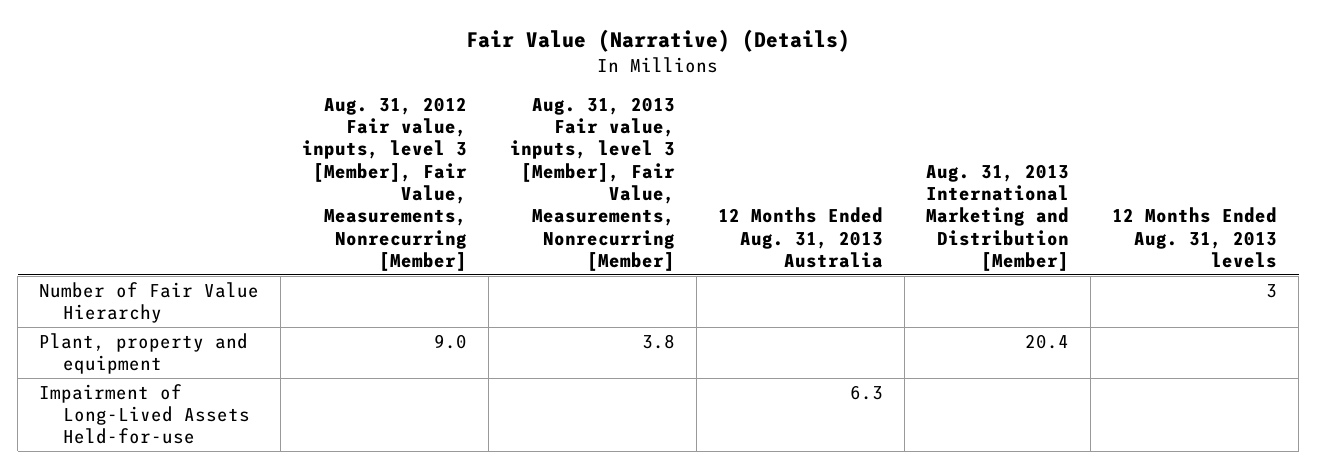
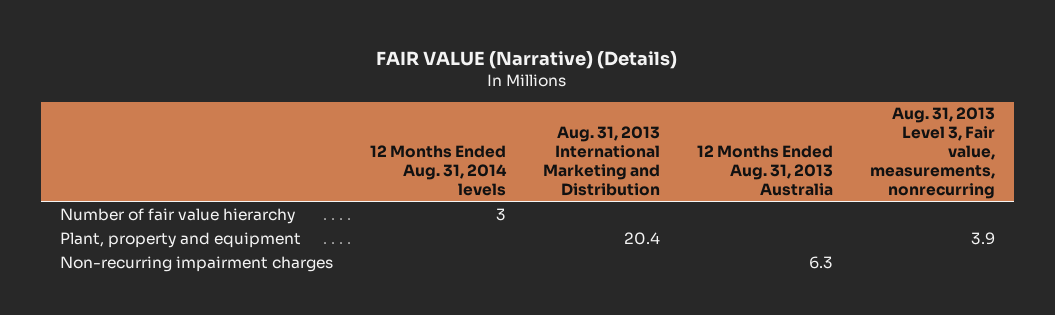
- Fair Value (Narrative) (Details)
+ FAIR VALUE (Narrative) (Details)
- | Aug. 31, 2012 Fair value, inputs, level 3 [Member], Fair Value, Measurements, Nonrecurring [Member] | Aug. 31, 2013 Fair value, inputs, level 3 [Member], Fair Value, Measurements, Nonrecurring [Member] | 12 Months Ended Aug. 31, 2013 Australia | Aug. 31, 2013 International Marketing and Distribution [Member] | 12 Months Ended Aug. 31, 2013 levels
+ | 12 Months Ended Aug. 31, 2014 levels | Aug. 31, 2013 International Marketing and Distribution | 12 Months Ended Aug. 31, 2013 Australia | Aug. 31, 2013 Level 3, Fair value, measurements, nonrecurring
- Number of Fair Value Hierarchy | | | | | 3
+ Number of fair value hierarchy | 3 | | |
- Impairment of Long-Lived Assets Held-for-use | | | 6.3 | |
+ Non-recurring impairment charges | | | 6.3 |

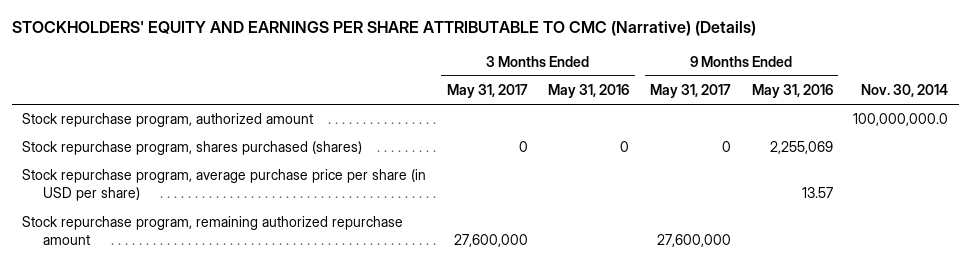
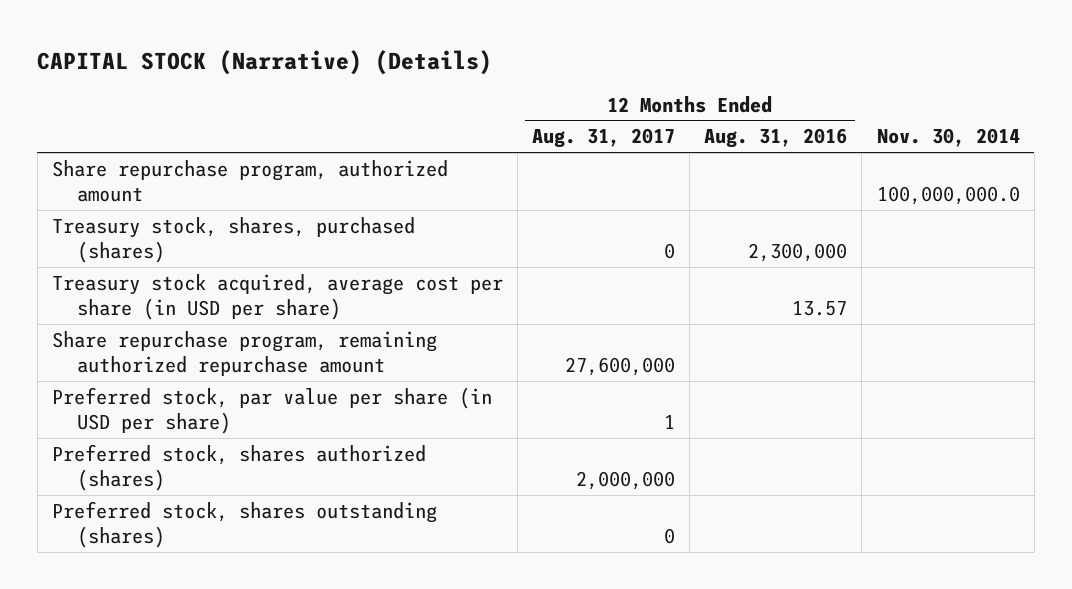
- STOCKHOLDERS' EQUITY AND EARNINGS PER SHARE ATTRIBUTABLE TO CMC (Narrative) (Details)
+ CAPITAL STOCK (Narrative) (Details)
- | 3 Months Ended May 31, 2017 | 3 Months Ended May 31, 2016 | 9 Months Ended May 31, 2017 | 9 Months Ended May 31, 2016 | Nov. 30, 2014
+ | 12 Months Ended Aug. 31, 2017 | 12 Months Ended Aug. 31, 2016 | Nov. 30, 2014
- Stock repurchase program, authorized amount | | | | | 100,000,000.0
- Stock repurchase program, shares purchased (shares) | 0 | 0 | 0 | 2,255,069 |
- Stock repurchase program, average purchase price per share (in USD per share) | | | | 13.57 |
- Stock repurchase program, remaining authorized repurchase amount | 27,600,000 | | 27,600,000 | |
+ Share repurchase program, authorized amount | | | 100,000,000.0
+ Treasury stock, shares, purchased (shares) | 0 | 2,300,000 |
+ Treasury stock acquired, average cost per share (in USD per share) | | 13.57 |
+ Share repurchase program, remaining authorized repurchase amount | 27,600,000 | |
+ Preferred stock, par value per share (in USD per share) | 1 | |
+ Preferred stock, shares authorized (shares) | 2,000,000 | |
+ Preferred stock, shares outstanding (shares) | 0 | |

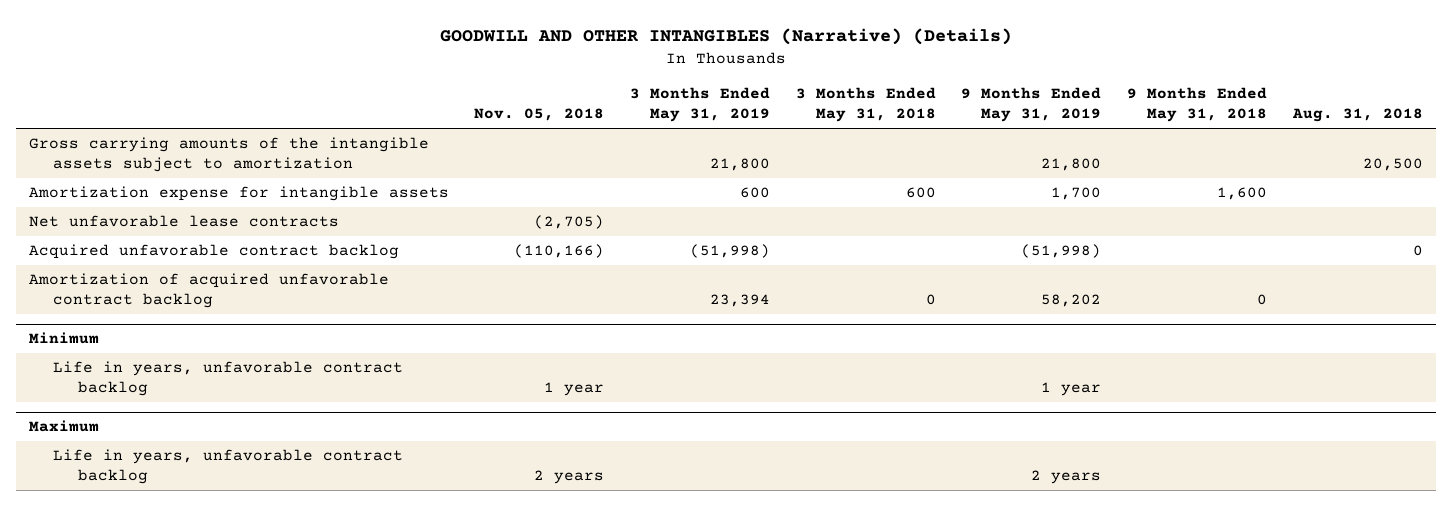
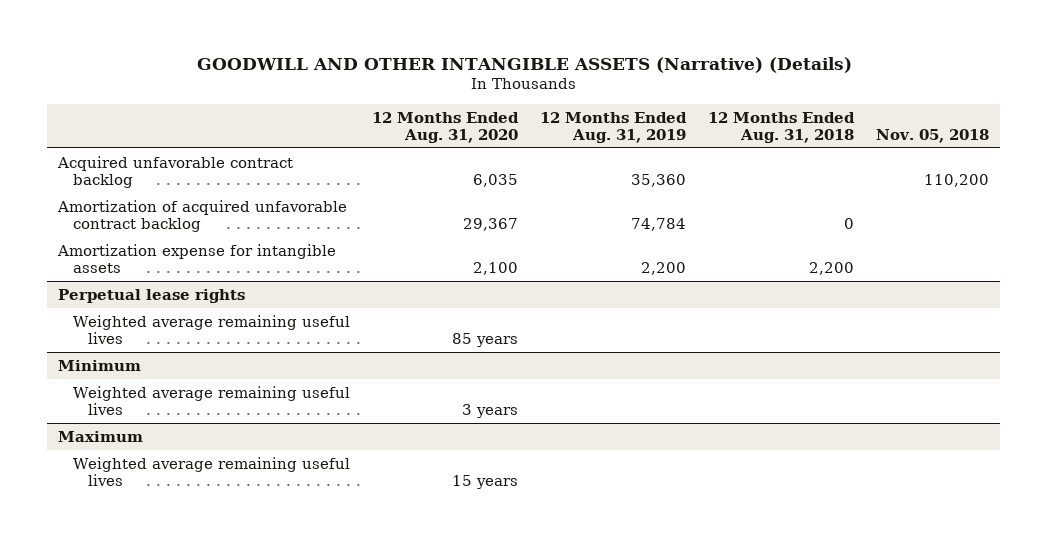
- GOODWILL AND OTHER INTANGIBLES (Narrative) (Details)
+ GOODWILL AND OTHER INTANGIBLE ASSETS (Narrative) (Details)
- | Nov. 05, 2018 | 3 Months Ended May 31, 2019 | 3 Months Ended May 31, 2018 | 9 Months Ended May 31, 2019 | 9 Months Ended May 31, 2018 | Aug. 31, 2018
+ | 12 Months Ended Aug. 31, 2020 | 12 Months Ended Aug. 31, 2019 | 12 Months Ended Aug. 31, 2018 | Nov. 05, 2018
- Gross carrying amounts of the intangible assets subject to amortization | | 21,800 | | 21,800 | | 20,500
- Net unfavorable lease contracts | (2,705) | | | | |
- Acquired unfavorable contract backlog | (110,166) | (51,998) | | (51,998) | | 0
+ Acquired unfavorable contract backlog | 6,035 | 35,360 | | 110,200
moved down: Amortization expense for intangible assets | 2,100 | 2,200 | 2,200 |
+ Perpetual lease rights
+ Weighted average remaining useful lives | 85 years | | |
@ Minimum
- Life in years, unfavorable contract backlog | 1 year | | | 1 year | |
+ Weighted average remaining useful lives | 3 years | | |
@ Maximum
- Life in years, unfavorable contract backlog | 2 years | | | 2 years | |
+ Weighted average remaining useful lives | 15 years | | |

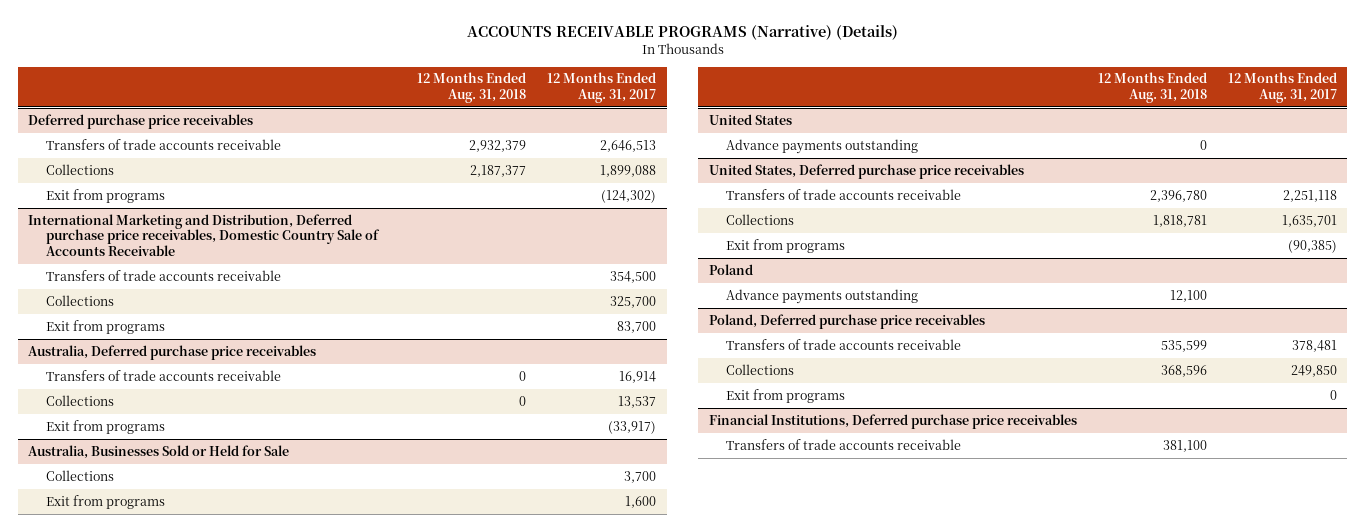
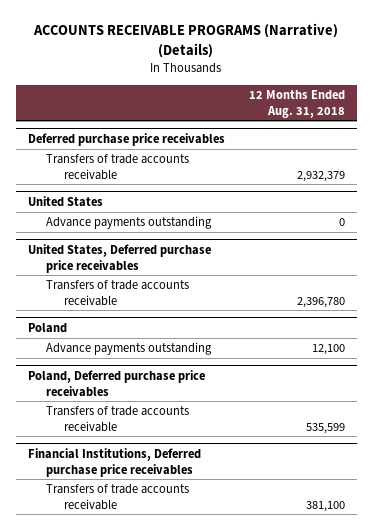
- | 12 Months Ended Aug. 31, 2018 | 12 Months Ended Aug. 31, 2017
+ | 12 Months Ended Aug. 31, 2018
@ Deferred purchase price receivables
- Collections | 2,187,377 | 1,899,088
- Exit from programs | | (124,302)
- International Marketing and Distribution, Deferred purchase price receivables, Domestic Country Sale of Accounts Receivable
- Transfers of trade accounts receivable | | 354,500
- Collections | | 325,700
- Exit from programs | | 83,700
- Australia, Deferred purchase price receivables
- Transfers of trade accounts receivable | 0 | 16,914
- Collections | 0 | 13,537
- Exit from programs | | (33,917)
- Australia, Businesses Sold or Held for Sale
- Collections | | 3,700
- Exit from programs | | 1,600
@ United States, Deferred purchase price receivables
- Collections | 1,818,781 | 1,635,701
- Exit from programs | | (90,385)
@ Poland, Deferred purchase price receivables
- Collections | 368,596 | 249,850
- Exit from programs | | 0

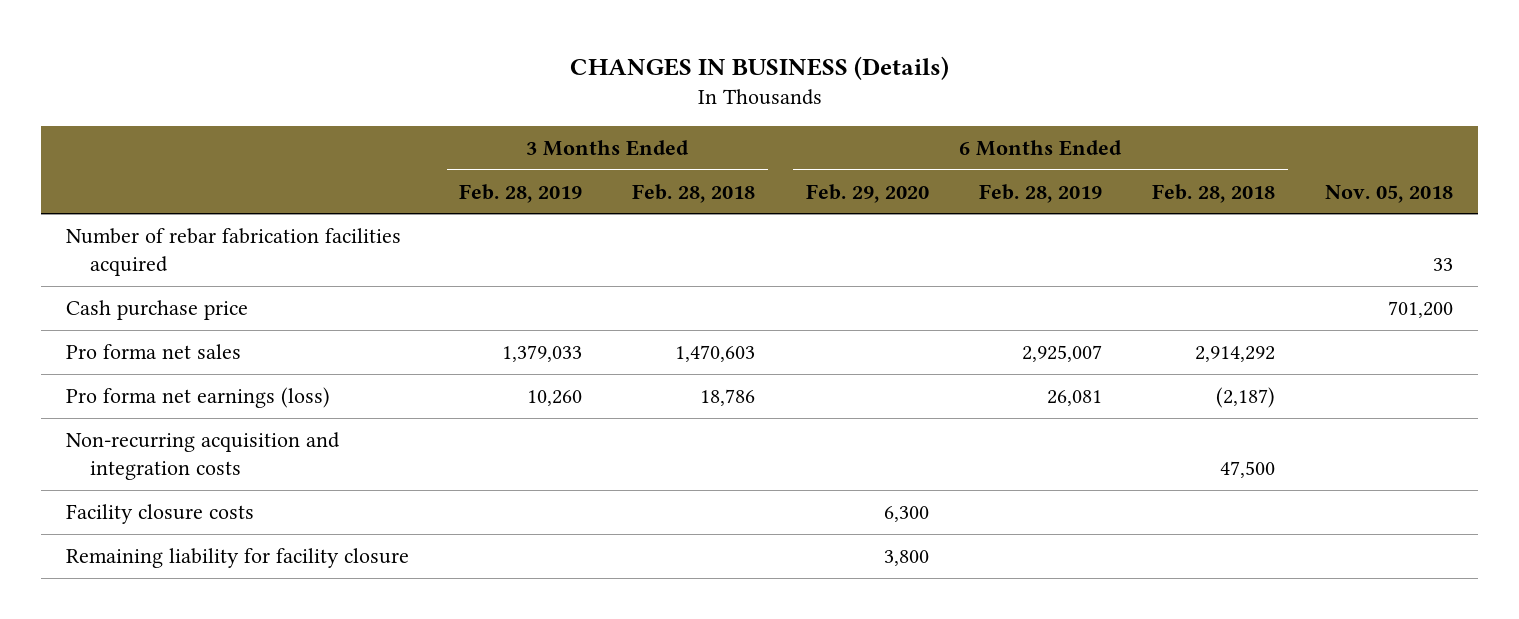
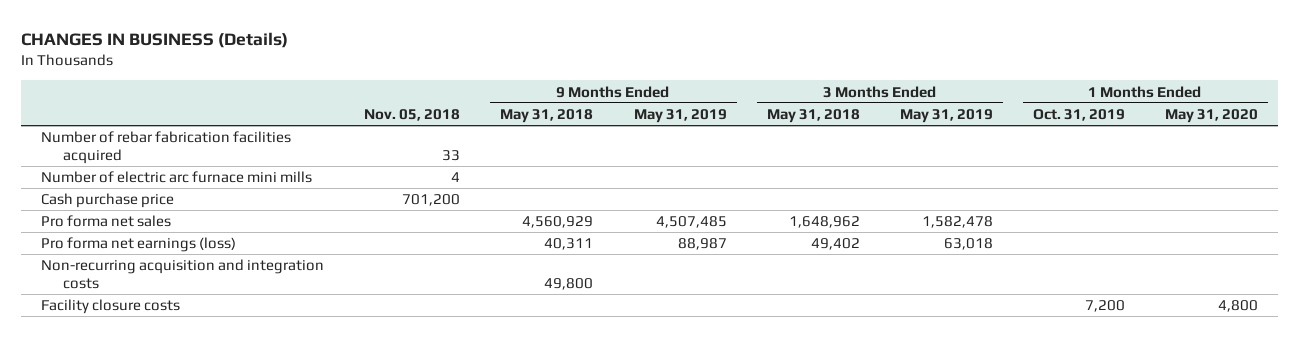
- | 3 Months Ended Feb. 28, 2019 | 3 Months Ended Feb. 28, 2018 | 6 Months Ended Feb. 29, 2020 | 6 Months Ended Feb. 28, 2019 | 6 Months Ended Feb. 28, 2018 | Nov. 05, 2018
+ | Nov. 05, 2018 | 9 Months Ended May 31, 2018 | 9 Months Ended May 31, 2019 | 3 Months Ended May 31, 2018 | 3 Months Ended May 31, 2019 | 1 Months Ended Oct. 31, 2019 | 1 Months Ended May 31, 2020
+ Number of electric arc furnace mini mills | 4 | | | | | |
- Remaining liability for facility closure | | | 3,800 | | |

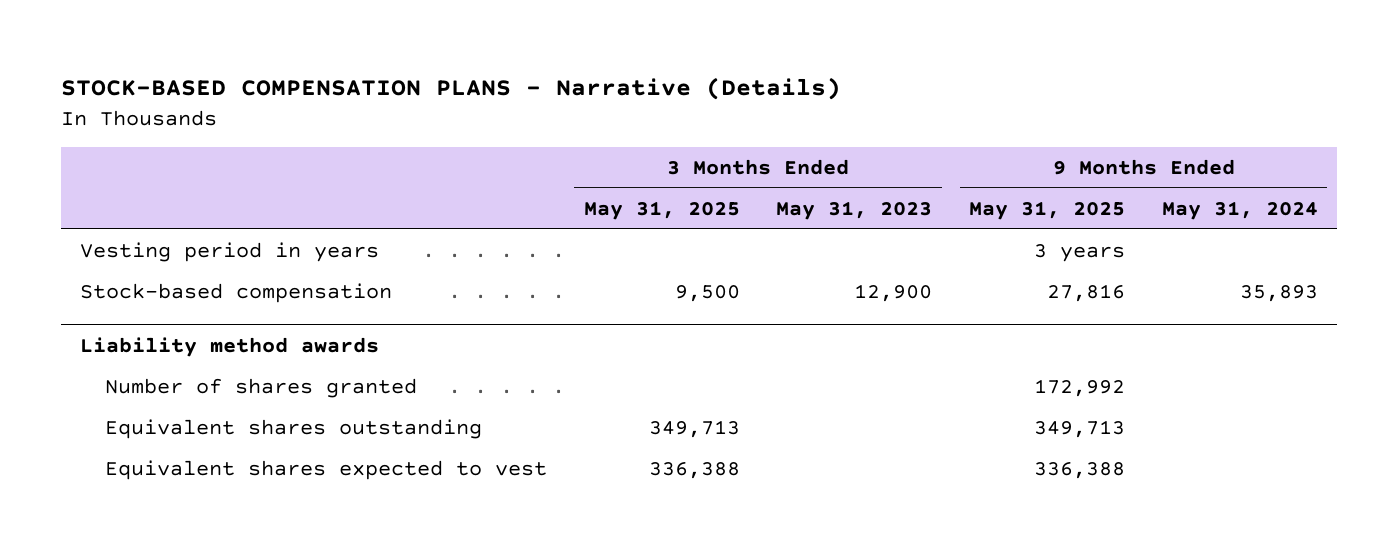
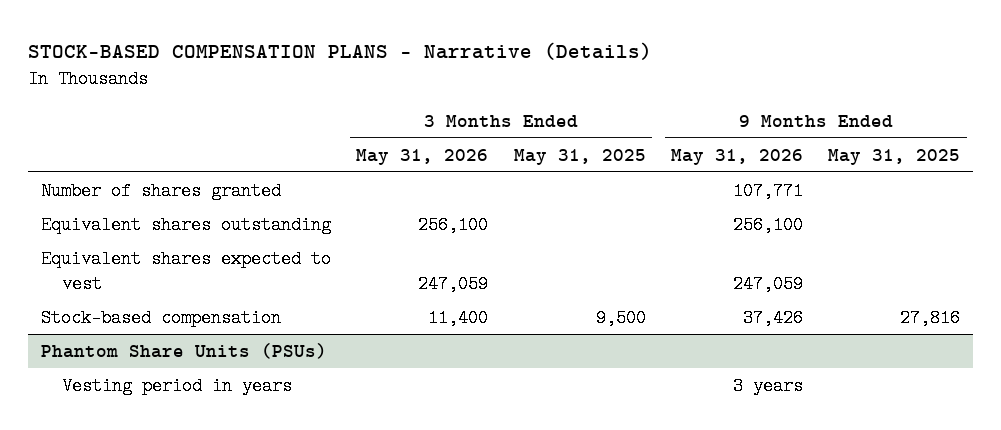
- | 3 Months Ended May 31, 2025 | 3 Months Ended May 31, 2023 | 9 Months Ended May 31, 2025 | 9 Months Ended May 31, 2024
+ | 3 Months Ended May 31, 2026 | 3 Months Ended May 31, 2025 | 9 Months Ended May 31, 2026 | 9 Months Ended May 31, 2025
- Vesting period in years | | | 3 years |
+ Number of shares granted | | | 107,771 |
+ Equivalent shares outstanding | 256,100 | | 256,100 |
+ Equivalent shares expected to vest | 247,059 | | 247,059 |
- Liability method awards
- Number of shares granted | | | 172,992 |
- Equivalent shares outstanding | 349,713 | | 349,713 |
- Equivalent shares expected to vest | 336,388 | | 336,388 |
+ Phantom Share Units (PSUs)
+ Vesting period in years | | | 3 years |

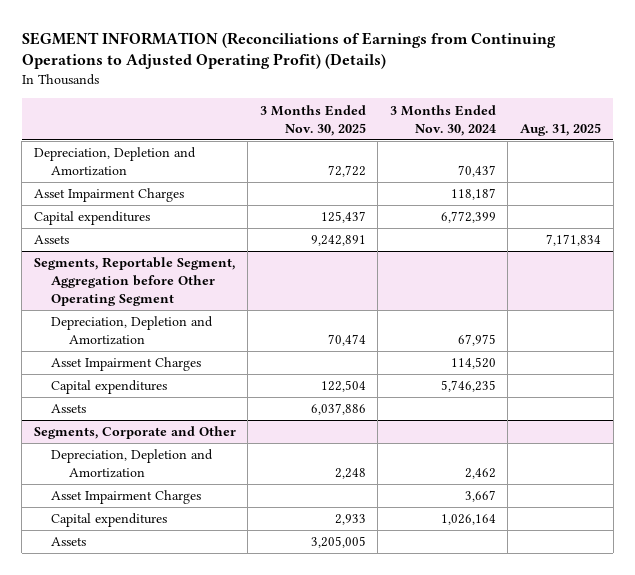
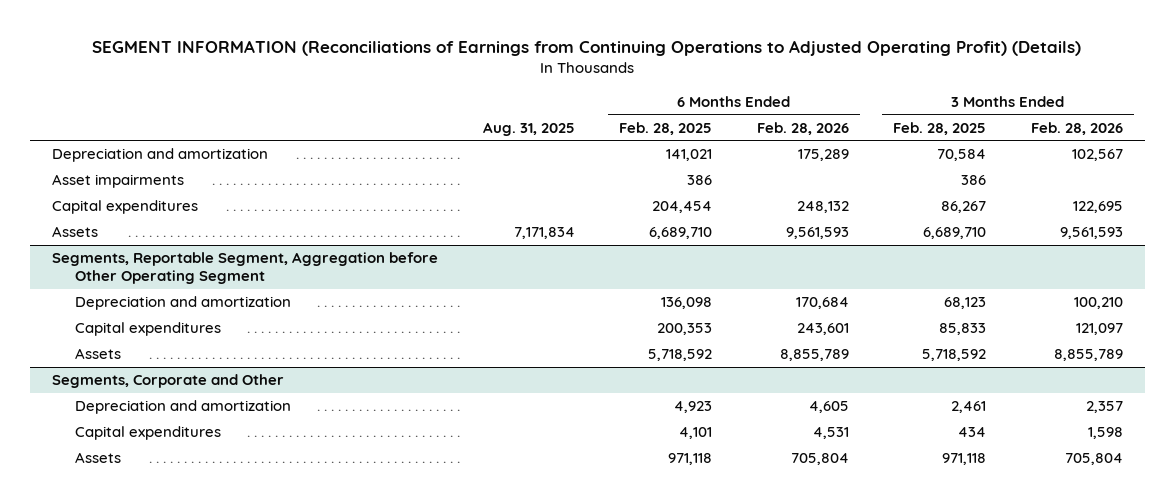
- | 3 Months Ended Nov. 30, 2025 | 3 Months Ended Nov. 30, 2024 | Aug. 31, 2025
+ | Aug. 31, 2025 | 6 Months Ended Feb. 28, 2025 | 6 Months Ended Feb. 28, 2026 | 3 Months Ended Feb. 28, 2025 | 3 Months Ended Feb. 28, 2026
- Depreciation, Depletion and Amortization | 72,722 | 70,437 |
- Asset Impairment Charges | | 118,187 |
+ Depreciation and amortization | | 141,021 | 175,289 | 70,584 | 102,567
+ Asset impairments | | 386 | | 386 |
@ Segments, Reportable Segment, Aggregation before Other Operating Segment
- Depreciation, Depletion and Amortization | 70,474 | 67,975 |
- Asset Impairment Charges | | 114,520 |
+ Depreciation and amortization | | 136,098 | 170,684 | 68,123 | 100,210
@ Segments, Corporate and Other
- Depreciation, Depletion and Amortization | 2,248 | 2,462 |
- Asset Impairment Charges | | 3,667 |
+ Depreciation and amortization | | 4,923 | 4,605 | 2,461 | 2,357

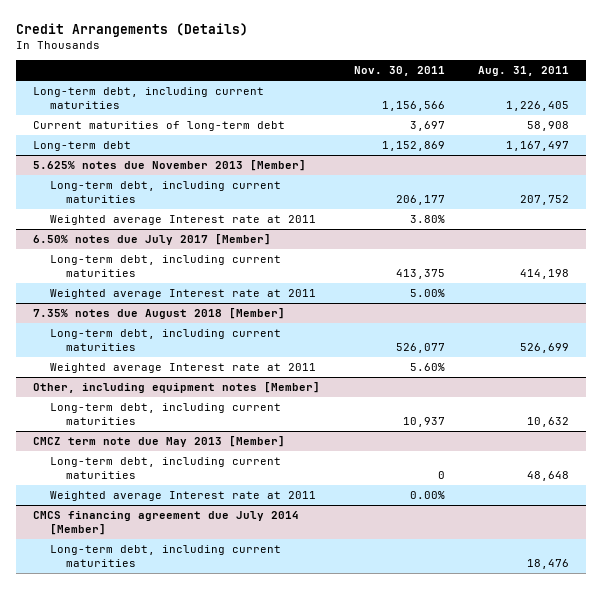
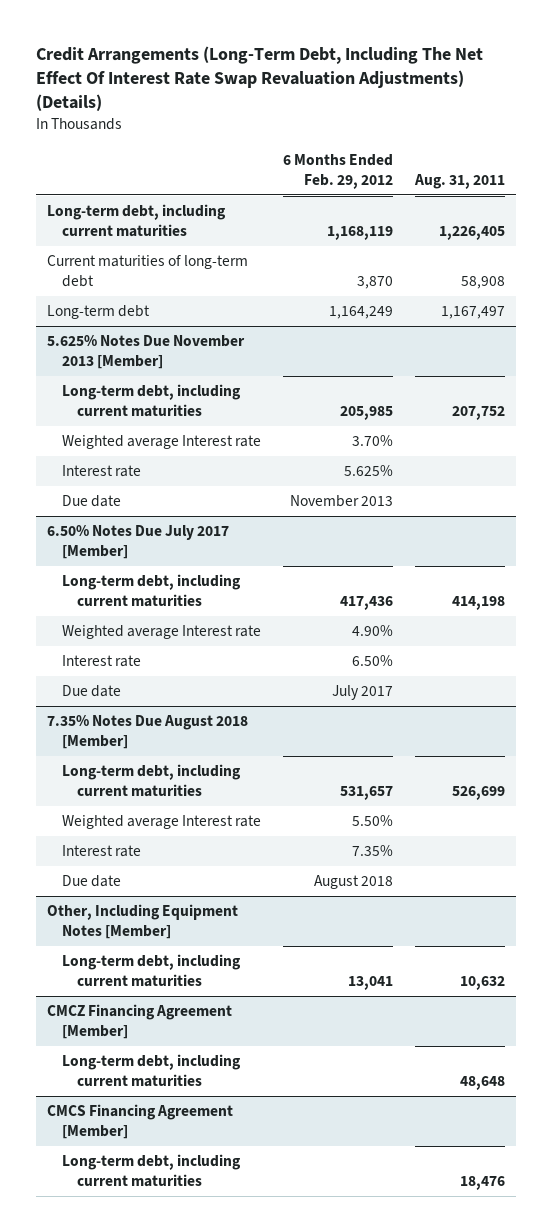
- Credit Arrangements (Details)
+ Credit Arrangements (Long-Term Debt, Including The Net Effect Of Interest Rate Swap Revaluation Adjustments) (Details)
- | Nov. 30, 2011 | Aug. 31, 2011
+ | 6 Months Ended Feb. 29, 2012 | Aug. 31, 2011
- 5.625% notes due November 2013 [Member]
+ 5.625% Notes Due November 2013 [Member]
- Weighted average Interest rate at 2011 | 3.80% |
- 6.50% notes due July 2017 [Member]
+ Weighted average Interest rate | 3.70% |
+ Interest rate | 5.625% |
+ Due date | November 2013 |
+ 6.50% Notes Due July 2017 [Member]
- Weighted average Interest rate at 2011 | 5.00% |
- 7.35% notes due August 2018 [Member]
+ Weighted average Interest rate | 4.90% |
+ Interest rate | 6.50% |
+ Due date | July 2017 |
+ 7.35% Notes Due August 2018 [Member]
- Weighted average Interest rate at 2011 | 5.60% |
- Other, including equipment notes [Member]
+ Weighted average Interest rate | 5.50% |
+ Interest rate | 7.35% |
+ Due date | August 2018 |
+ Other, Including Equipment Notes [Member]
- CMCZ term note due May 2013 [Member]
+ CMCZ Financing Agreement [Member]
- Weighted average Interest rate at 2011 | 0.00% |
- CMCS financing agreement due July 2014 [Member]
+ CMCS Financing Agreement [Member]

